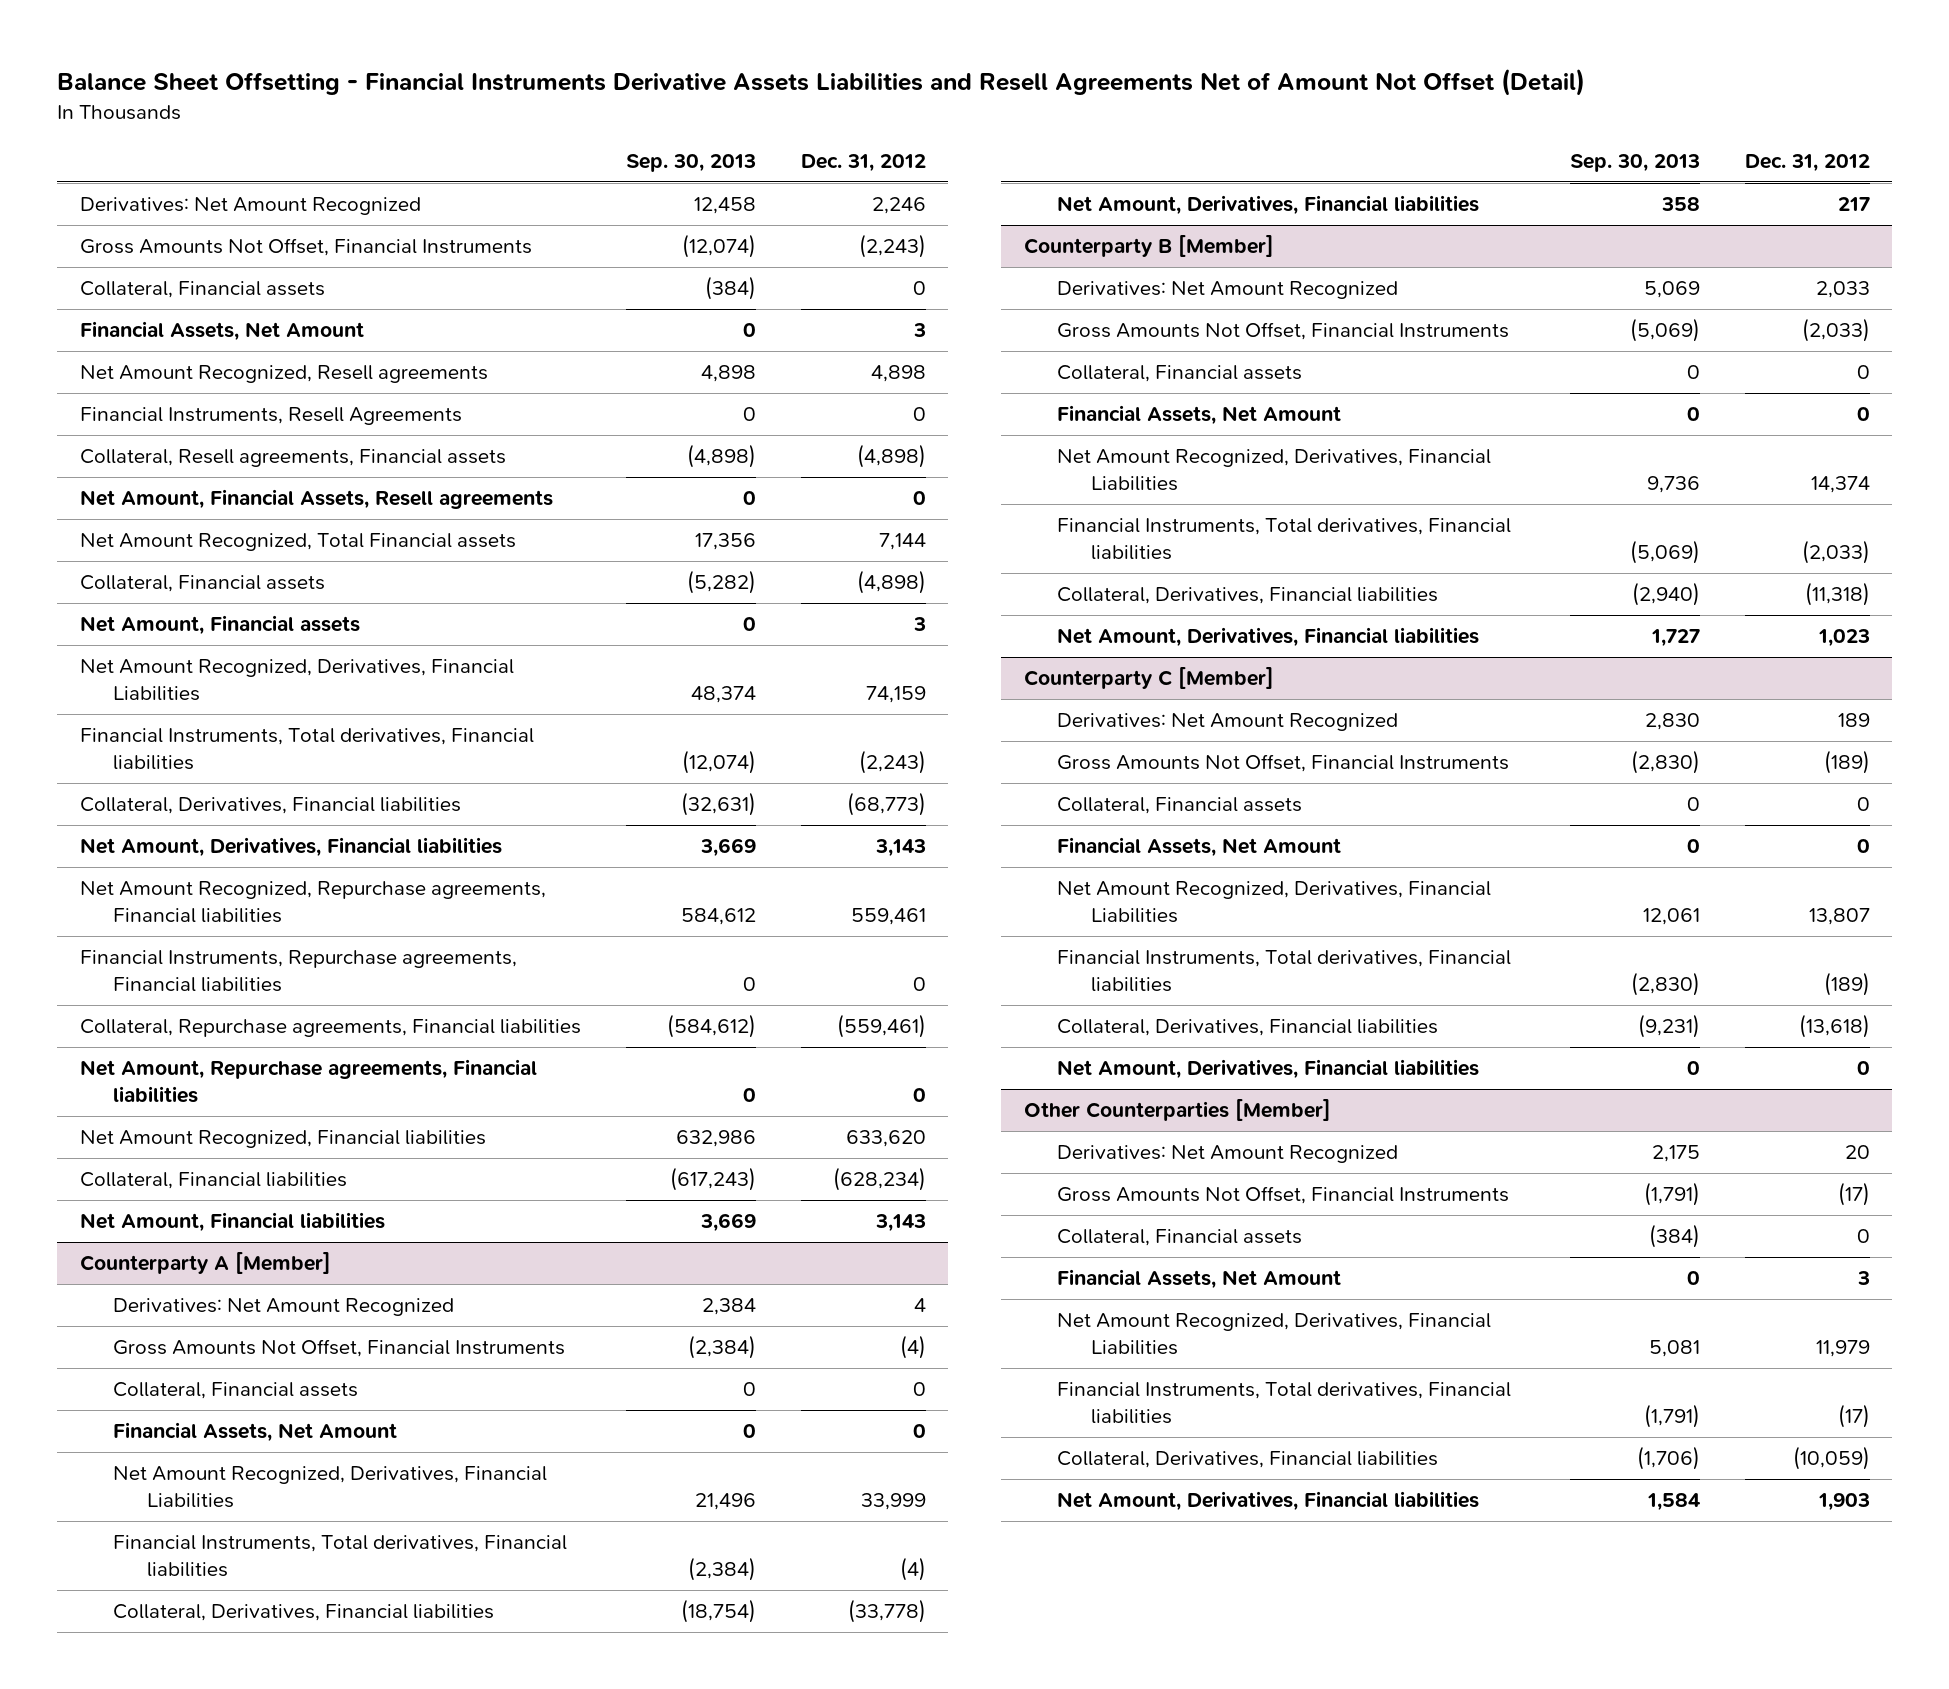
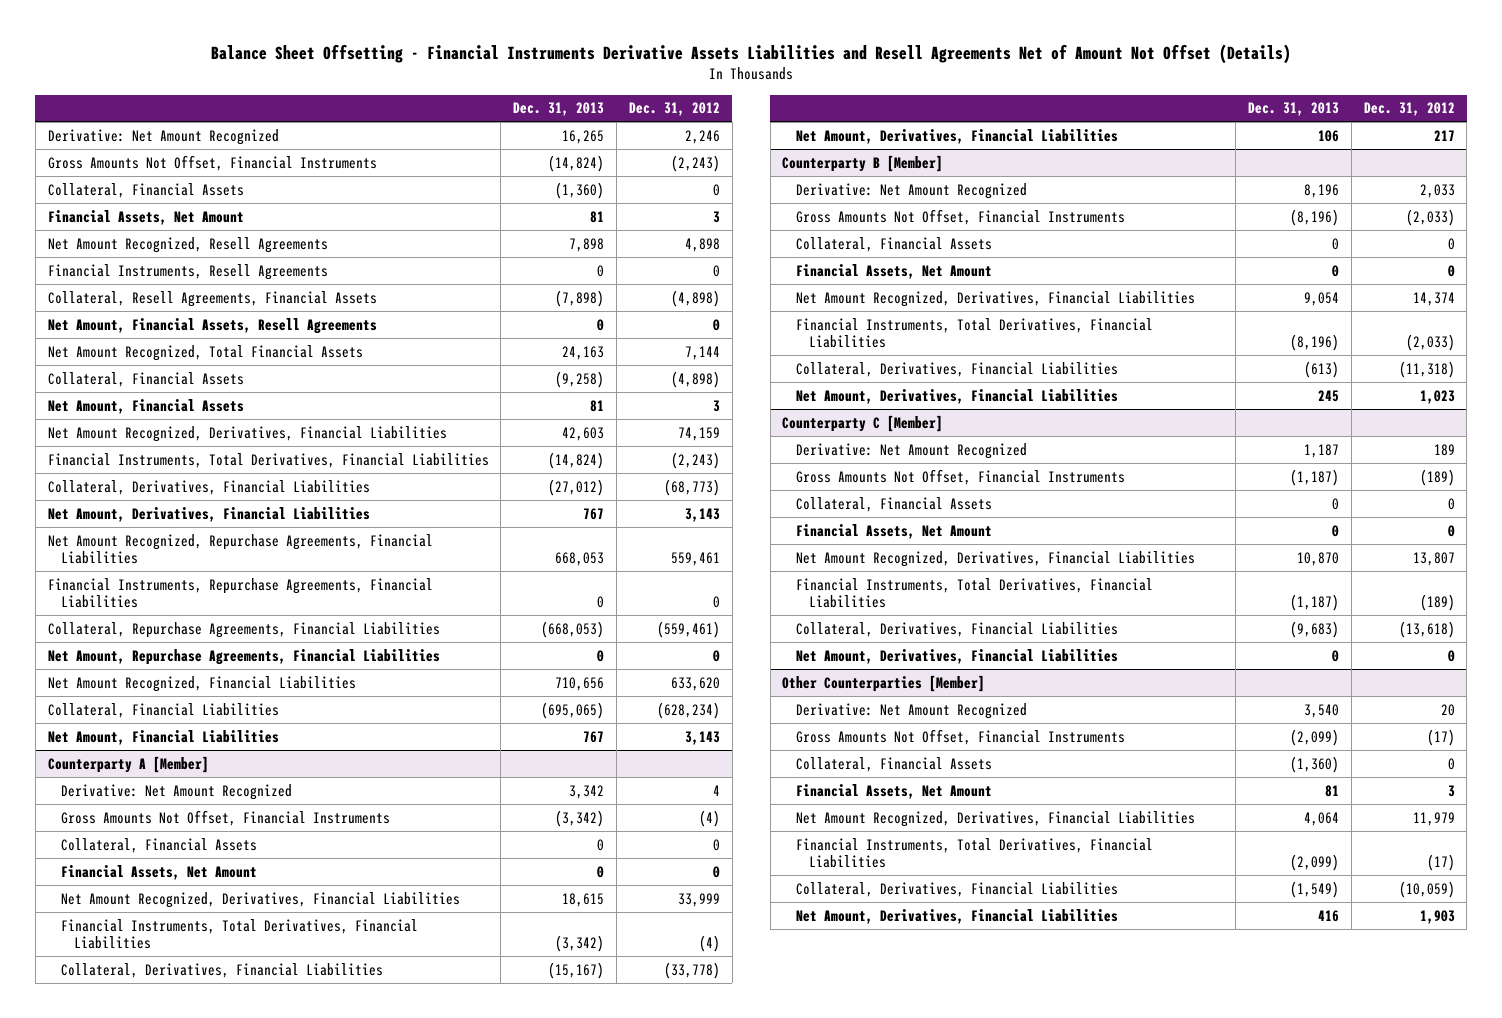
- Balance Sheet Offsetting - Financial Instruments Derivative Assets Liabilities and Resell Agreements Net of Amount Not Offset (Detail)
+ Balance Sheet Offsetting - Financial Instruments Derivative Assets Liabilities and Resell Agreements Net of Amount Not Offset (Details)
- | Sep. 30, 2013 | Dec. 31, 2012
+ | Dec. 31, 2013 | Dec. 31, 2012
- Derivatives: Net Amount Recognized | 12,458 | 2,246
+ Derivative: Net Amount Recognized | 16,265 | 2,246
- Collateral, Financial assets | (384) | 0
+ Collateral, Financial Assets | (1,360) | 0
- Net Amount Recognized, Resell agreements | 4,898 | 4,898
+ Net Amount Recognized, Resell Agreements | 7,898 | 4,898
- Collateral, Resell agreements, Financial assets | (4,898) | (4,898)
- Net Amount, Financial Assets, Resell agreements | 0 | 0
- Net Amount Recognized, Total Financial assets | 17,356 | 7,144
- Collateral, Financial assets | (5,282) | (4,898)
- Net Amount, Financial assets | 0 | 3
+ Collateral, Resell Agreements, Financial Assets | (7,898) | (4,898)
+ Net Amount, Financial Assets, Resell Agreements | 0 | 0
+ Net Amount Recognized, Total Financial Assets | 24,163 | 7,144
+ Collateral, Financial Assets | (9,258) | (4,898)
+ Net Amount, Financial Assets | 81 | 3
- Financial Instruments, Total derivatives, Financial liabilities | (12,074) | (2,243)
- Collateral, Derivatives, Financial liabilities | (32,631) | (68,773)
- Net Amount, Derivatives, Financial liabilities | 3,669 | 3,143
- Net Amount Recognized, Repurchase agreements, Financial liabilities | 584,612 | 559,461
- Financial Instruments, Repurchase agreements, Financial liabilities | 0 | 0
- Collateral, Repurchase agreements, Financial liabilities | (584,612) | (559,461)
- Net Amount, Repurchase agreements, Financial liabilities | 0 | 0
- Net Amount Recognized, Financial liabilities | 632,986 | 633,620
- Collateral, Financial liabilities | (617,243) | (628,234)
- Net Amount, Financial liabilities | 3,669 | 3,143
+ Financial Instruments, Total Derivatives, Financial Liabilities | (14,824) | (2,243)
+ Collateral, Derivatives, Financial Liabilities | (27,012) | (68,773)
+ Net Amount, Derivatives, Financial Liabilities | 767 | 3,143
+ Net Amount Recognized, Repurchase Agreements, Financial Liabilities | 668,053 | 559,461
+ Financial Instruments, Repurchase Agreements, Financial Liabilities | 0 | 0
+ Collateral, Repurchase Agreements, Financial Liabilities | (668,053) | (559,461)
+ Net Amount, Repurchase Agreements, Financial Liabilities | 0 | 0
+ Net Amount Recognized, Financial Liabilities | 710,656 | 633,620
+ Collateral, Financial Liabilities | (695,065) | (628,234)
+ Net Amount, Financial Liabilities | 767 | 3,143
@ Counterparty A [Member]
- Derivatives: Net Amount Recognized | 2,384 | 4
+ Derivative: Net Amount Recognized | 3,342 | 4
- Collateral, Financial assets | 0 | 0
+ Collateral, Financial Assets | 0 | 0
- Financial Instruments, Total derivatives, Financial liabilities | (2,384) | (4)
- Collateral, Derivatives, Financial liabilities | (18,754) | (33,778)
- Net Amount, Derivatives, Financial liabilities | 358 | 217
+ Financial Instruments, Total Derivatives, Financial Liabilities | (3,342) | (4)
+ Collateral, Derivatives, Financial Liabilities | (15,167) | (33,778)
+ Net Amount, Derivatives, Financial Liabilities | 106 | 217
@ Counterparty B [Member]
- Derivatives: Net Amount Recognized | 5,069 | 2,033
+ Derivative: Net Amount Recognized | 8,196 | 2,033
- Collateral, Financial assets | 0 | 0
+ Collateral, Financial Assets | 0 | 0
- Financial Instruments, Total derivatives, Financial liabilities | (5,069) | (2,033)
- Collateral, Derivatives, Financial liabilities | (2,940) | (11,318)
- Net Amount, Derivatives, Financial liabilities | 1,727 | 1,023
+ Financial Instruments, Total Derivatives, Financial Liabilities | (8,196) | (2,033)
+ Collateral, Derivatives, Financial Liabilities | (613) | (11,318)
+ Net Amount, Derivatives, Financial Liabilities | 245 | 1,023
@ Counterparty C [Member]
- Derivatives: Net Amount Recognized | 2,830 | 189
+ Derivative: Net Amount Recognized | 1,187 | 189
- Collateral, Financial assets | 0 | 0
+ Collateral, Financial Assets | 0 | 0
- Financial Instruments, Total derivatives, Financial liabilities | (2,830) | (189)
- Collateral, Derivatives, Financial liabilities | (9,231) | (13,618)
- Net Amount, Derivatives, Financial liabilities | 0 | 0
+ Financial Instruments, Total Derivatives, Financial Liabilities | (1,187) | (189)
+ Collateral, Derivatives, Financial Liabilities | (9,683) | (13,618)
+ Net Amount, Derivatives, Financial Liabilities | 0 | 0
@ Other Counterparties [Member]
- Derivatives: Net Amount Recognized | 2,175 | 20
+ Derivative: Net Amount Recognized | 3,540 | 20
- Collateral, Financial assets | (384) | 0
+ Collateral, Financial Assets | (1,360) | 0
- Financial Instruments, Total derivatives, Financial liabilities | (1,791) | (17)
- Collateral, Derivatives, Financial liabilities | (1,706) | (10,059)
- Net Amount, Derivatives, Financial liabilities | 1,584 | 1,903
+ Financial Instruments, Total Derivatives, Financial Liabilities | (2,099) | (17)
+ Collateral, Derivatives, Financial Liabilities | (1,549) | (10,059)
+ Net Amount, Derivatives, Financial Liabilities | 416 | 1,903

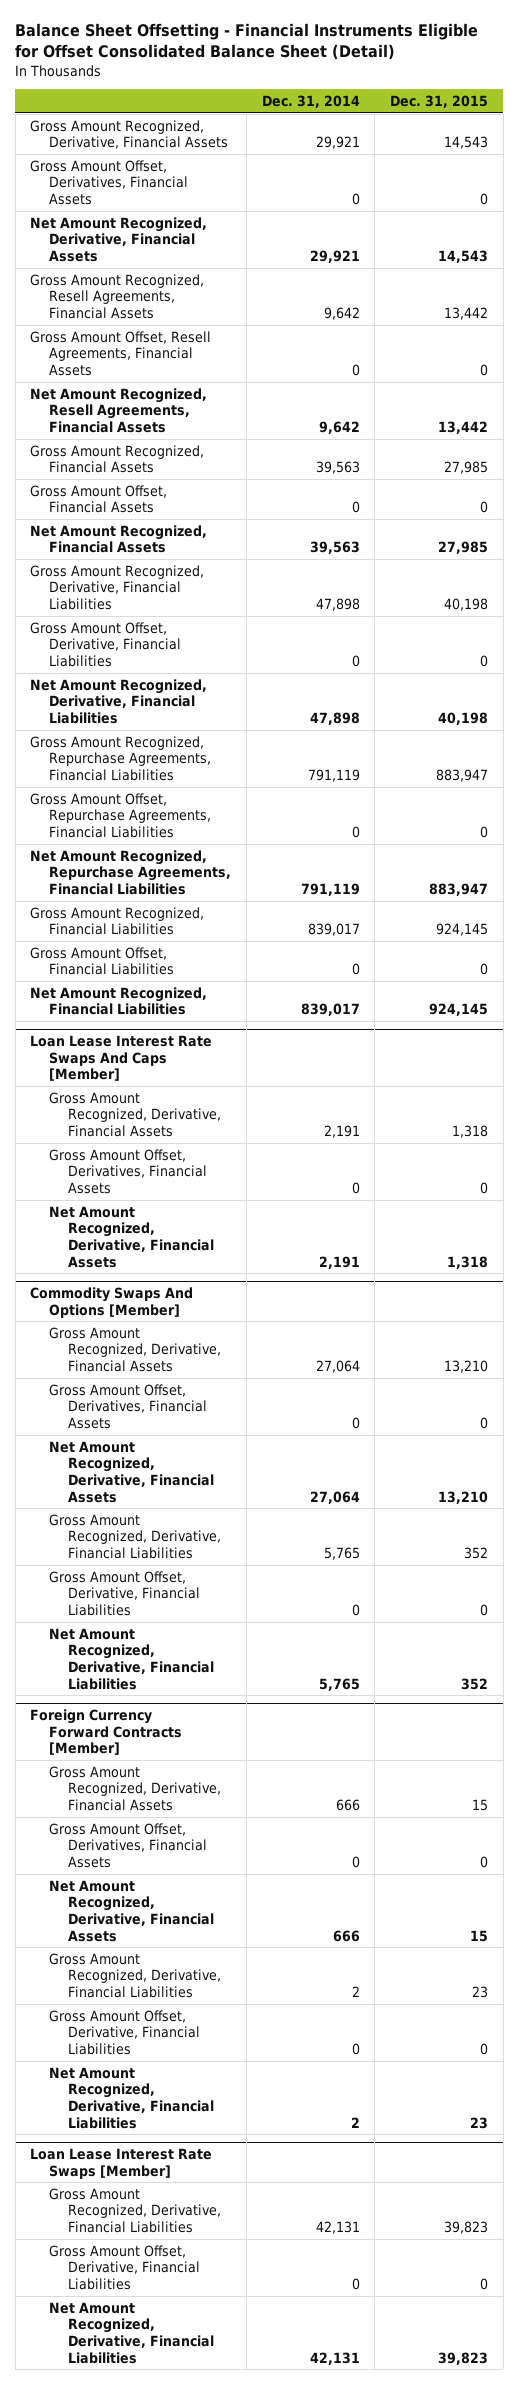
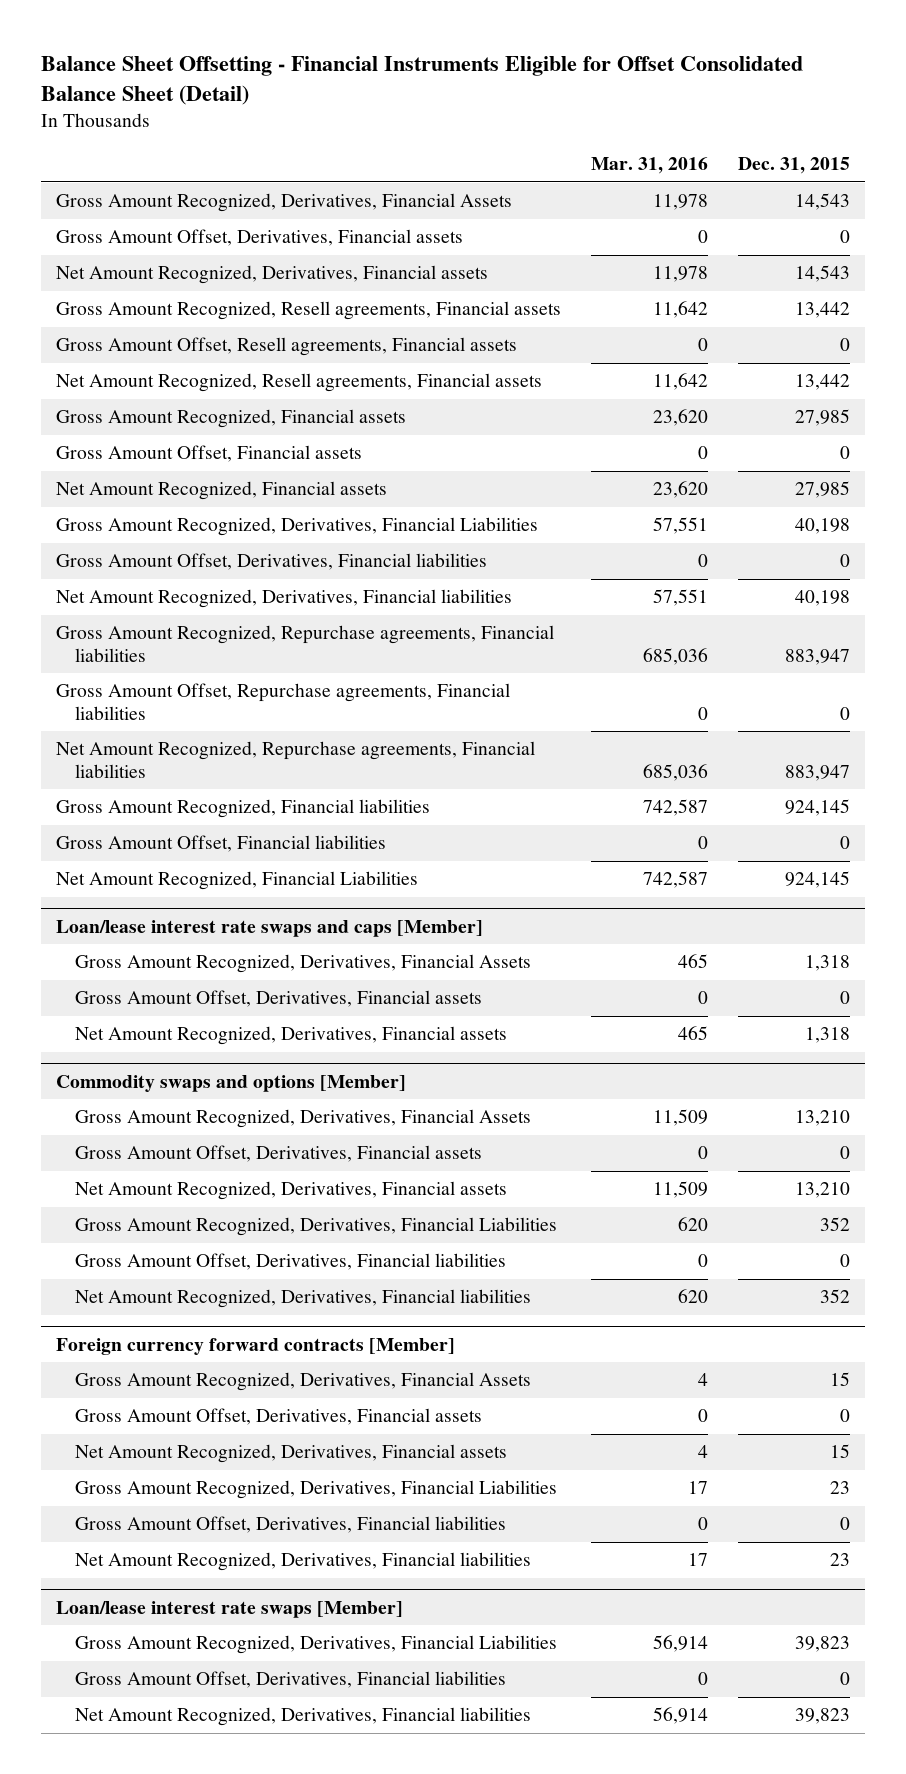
- | Dec. 31, 2014 | Dec. 31, 2015
+ | Mar. 31, 2016 | Dec. 31, 2015
- Gross Amount Recognized, Derivative, Financial Assets | 29,921 | 14,543
- Gross Amount Offset, Derivatives, Financial Assets | 0 | 0
- Net Amount Recognized, Derivative, Financial Assets | 29,921 | 14,543
- Gross Amount Recognized, Resell Agreements, Financial Assets | 9,642 | 13,442
- Gross Amount Offset, Resell Agreements, Financial Assets | 0 | 0
- Net Amount Recognized, Resell Agreements, Financial Assets | 9,642 | 13,442
- Gross Amount Recognized, Financial Assets | 39,563 | 27,985
- Gross Amount Offset, Financial Assets | 0 | 0
- Net Amount Recognized, Financial Assets | 39,563 | 27,985
- Gross Amount Recognized, Derivative, Financial Liabilities | 47,898 | 40,198
- Gross Amount Offset, Derivative, Financial Liabilities | 0 | 0
- Net Amount Recognized, Derivative, Financial Liabilities | 47,898 | 40,198
- Gross Amount Recognized, Repurchase Agreements, Financial Liabilities | 791,119 | 883,947
- Gross Amount Offset, Repurchase Agreements, Financial Liabilities | 0 | 0
- Net Amount Recognized, Repurchase Agreements, Financial Liabilities | 791,119 | 883,947
- Gross Amount Recognized, Financial Liabilities | 839,017 | 924,145
- Gross Amount Offset, Financial Liabilities | 0 | 0
+ Gross Amount Recognized, Derivatives, Financial Assets | 11,978 | 14,543
+ Gross Amount Offset, Derivatives, Financial assets | 0 | 0
+ Net Amount Recognized, Derivatives, Financial assets | 11,978 | 14,543
+ Gross Amount Recognized, Resell agreements, Financial assets | 11,642 | 13,442
+ Gross Amount Offset, Resell agreements, Financial assets | 0 | 0
+ Net Amount Recognized, Resell agreements, Financial assets | 11,642 | 13,442
+ Gross Amount Recognized, Financial assets | 23,620 | 27,985
+ Gross Amount Offset, Financial assets | 0 | 0
+ Net Amount Recognized, Financial assets | 23,620 | 27,985
+ Gross Amount Recognized, Derivatives, Financial Liabilities | 57,551 | 40,198
+ Gross Amount Offset, Derivatives, Financial liabilities | 0 | 0
+ Net Amount Recognized, Derivatives, Financial liabilities | 57,551 | 40,198
+ Gross Amount Recognized, Repurchase agreements, Financial liabilities | 685,036 | 883,947
+ Gross Amount Offset, Repurchase agreements, Financial liabilities | 0 | 0
+ Net Amount Recognized, Repurchase agreements, Financial liabilities | 685,036 | 883,947
+ Gross Amount Recognized, Financial liabilities | 742,587 | 924,145
+ Gross Amount Offset, Financial liabilities | 0 | 0
- Loan Lease Interest Rate Swaps And Caps [Member]
- Gross Amount Recognized, Derivative, Financial Assets | 2,191 | 1,318
- Gross Amount Offset, Derivatives, Financial Assets | 0 | 0
- Net Amount Recognized, Derivative, Financial Assets | 2,191 | 1,318
- Commodity Swaps And Options [Member]
- Gross Amount Recognized, Derivative, Financial Assets | 27,064 | 13,210
- Gross Amount Offset, Derivatives, Financial Assets | 0 | 0
- Net Amount Recognized, Derivative, Financial Assets | 27,064 | 13,210
- Gross Amount Recognized, Derivative, Financial Liabilities | 5,765 | 352
- Gross Amount Offset, Derivative, Financial Liabilities | 0 | 0
- Net Amount Recognized, Derivative, Financial Liabilities | 5,765 | 352
- Foreign Currency Forward Contracts [Member]
- Gross Amount Recognized, Derivative, Financial Assets | 666 | 15
- Gross Amount Offset, Derivatives, Financial Assets | 0 | 0
- Net Amount Recognized, Derivative, Financial Assets | 666 | 15
- Gross Amount Recognized, Derivative, Financial Liabilities | 2 | 23
- Gross Amount Offset, Derivative, Financial Liabilities | 0 | 0
- Net Amount Recognized, Derivative, Financial Liabilities | 2 | 23
- Loan Lease Interest Rate Swaps [Member]
- Gross Amount Recognized, Derivative, Financial Liabilities | 42,131 | 39,823
- Gross Amount Offset, Derivative, Financial Liabilities | 0 | 0
- Net Amount Recognized, Derivative, Financial Liabilities | 42,131 | 39,823
+ Loan/lease interest rate swaps and caps [Member]
+ Gross Amount Recognized, Derivatives, Financial Assets | 465 | 1,318
+ Gross Amount Offset, Derivatives, Financial assets | 0 | 0
+ Net Amount Recognized, Derivatives, Financial assets | 465 | 1,318
+ Commodity swaps and options [Member]
+ Gross Amount Recognized, Derivatives, Financial Assets | 11,509 | 13,210
+ Gross Amount Offset, Derivatives, Financial assets | 0 | 0
+ Net Amount Recognized, Derivatives, Financial assets | 11,509 | 13,210
+ Gross Amount Recognized, Derivatives, Financial Liabilities | 620 | 352
+ Gross Amount Offset, Derivatives, Financial liabilities | 0 | 0
+ Net Amount Recognized, Derivatives, Financial liabilities | 620 | 352
+ Foreign currency forward contracts [Member]
+ Gross Amount Recognized, Derivatives, Financial Assets | 4 | 15
+ Gross Amount Offset, Derivatives, Financial assets | 0 | 0
+ Net Amount Recognized, Derivatives, Financial assets | 4 | 15
+ Gross Amount Recognized, Derivatives, Financial Liabilities | 17 | 23
+ Gross Amount Offset, Derivatives, Financial liabilities | 0 | 0
+ Net Amount Recognized, Derivatives, Financial liabilities | 17 | 23
+ Loan/lease interest rate swaps [Member]
+ Gross Amount Recognized, Derivatives, Financial Liabilities | 56,914 | 39,823
+ Gross Amount Offset, Derivatives, Financial liabilities | 0 | 0
+ Net Amount Recognized, Derivatives, Financial liabilities | 56,914 | 39,823

